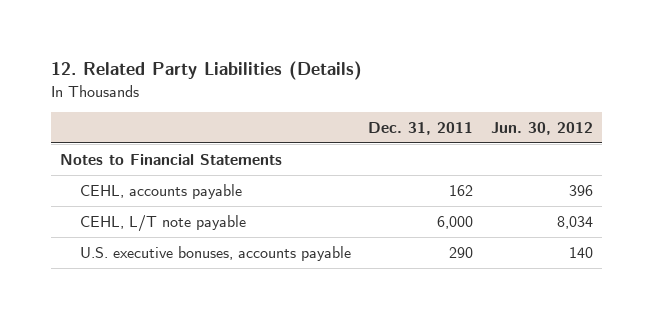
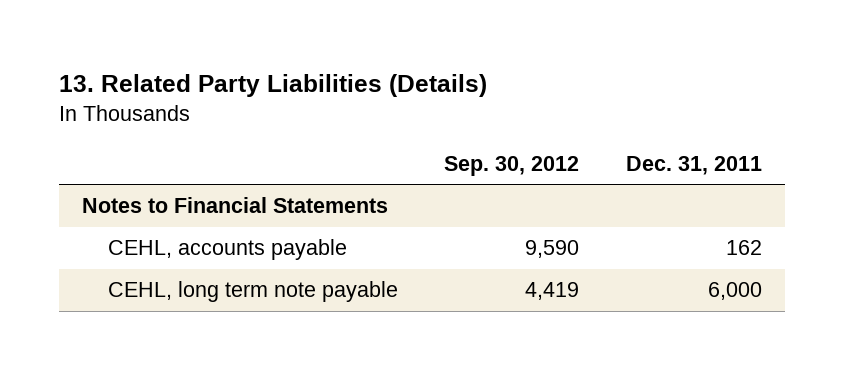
- 12. Related Party Liabilities (Details)
+ 13. Related Party Liabilities (Details)
- | Dec. 31, 2011 | Jun. 30, 2012
+ | Sep. 30, 2012 | Dec. 31, 2011
- CEHL, L/T note payable | 6,000 | 8,034
- U.S. executive bonuses, accounts payable | 290 | 140
+ CEHL, long term note payable | 4,419 | 6,000

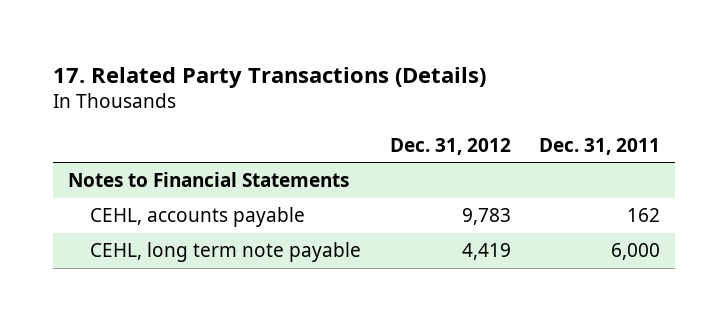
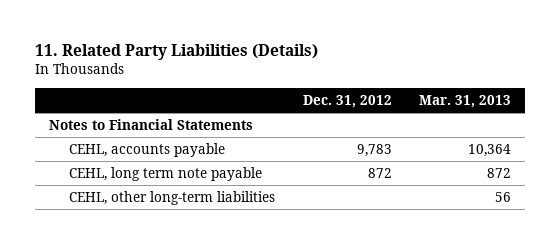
- 17. Related Party Transactions (Details)
+ 11. Related Party Liabilities (Details)
- | Dec. 31, 2012 | Dec. 31, 2011
+ | Dec. 31, 2012 | Mar. 31, 2013
- CEHL, long term note payable | 4,419 | 6,000
+ CEHL, long term note payable | 872 | 872
+ CEHL, other long-term liabilities | | 56

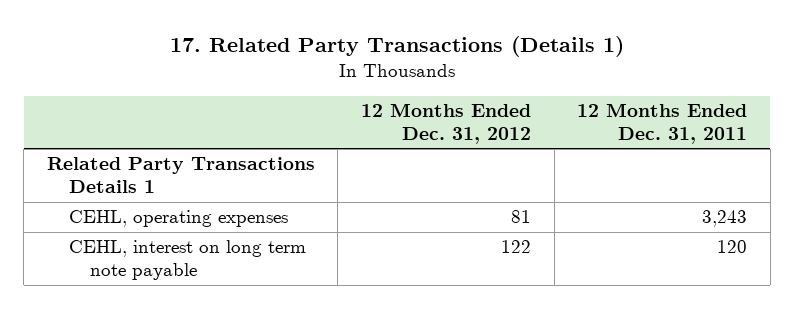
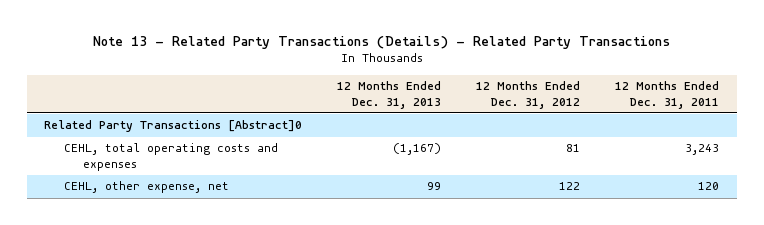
- 17. Related Party Transactions (Details 1)
+ Note 13 - Related Party Transactions (Details) - Related Party Transactions
- | 12 Months Ended Dec. 31, 2012 | 12 Months Ended Dec. 31, 2011
+ | 12 Months Ended Dec. 31, 2013 | 12 Months Ended Dec. 31, 2012 | 12 Months Ended Dec. 31, 2011
- Related Party Transactions Details 1
- CEHL, operating expenses | 81 | 3,243
- CEHL, interest on long term note payable | 122 | 120
+ Related Party Transactions [Abstract]0
+ CEHL, total operating costs and expenses | (1,167) | 81 | 3,243
+ CEHL, other expense, net | 99 | 122 | 120

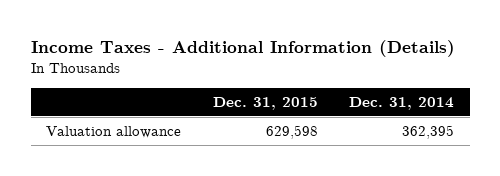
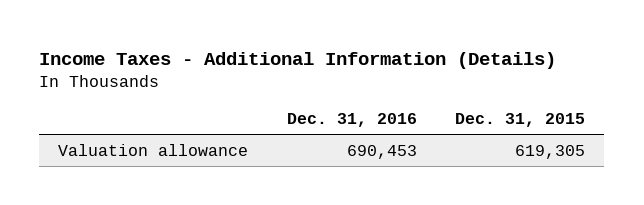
- | Dec. 31, 2015 | Dec. 31, 2014
+ | Dec. 31, 2016 | Dec. 31, 2015
- Valuation allowance | 629,598 | 362,395
+ Valuation allowance | 690,453 | 619,305

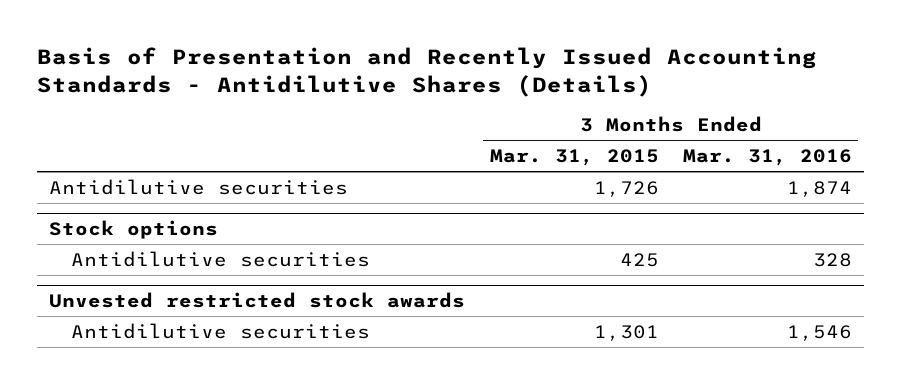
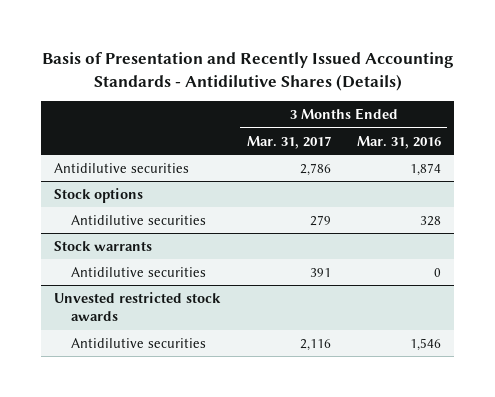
- | 3 Months Ended Mar. 31, 2015 | 3 Months Ended Mar. 31, 2016
+ | 3 Months Ended Mar. 31, 2017 | 3 Months Ended Mar. 31, 2016
+ Stock warrants
+ Antidilutive securities | 391 | 0

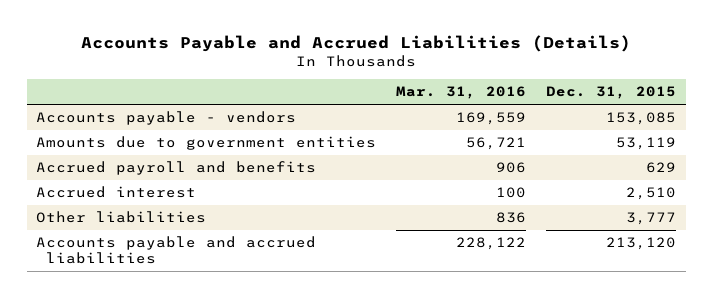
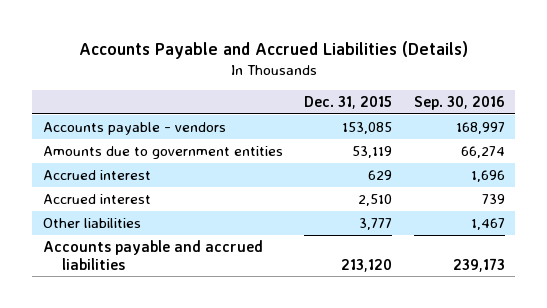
- | Mar. 31, 2016 | Dec. 31, 2015
+ | Dec. 31, 2015 | Sep. 30, 2016
- Accrued payroll and benefits | 906 | 629
+ Accrued interest | 629 | 1,696

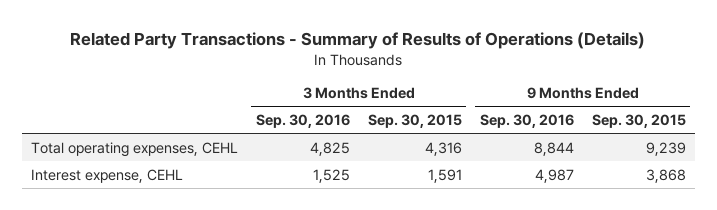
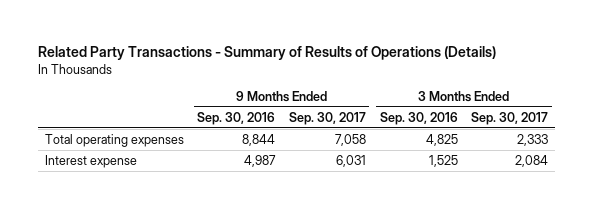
- | 3 Months Ended Sep. 30, 2016 | 3 Months Ended Sep. 30, 2015 | 9 Months Ended Sep. 30, 2016 | 9 Months Ended Sep. 30, 2015
+ | 9 Months Ended Sep. 30, 2016 | 9 Months Ended Sep. 30, 2017 | 3 Months Ended Sep. 30, 2016 | 3 Months Ended Sep. 30, 2017
- Total operating expenses, CEHL | 4,825 | 4,316 | 8,844 | 9,239
- Interest expense, CEHL | 1,525 | 1,591 | 4,987 | 3,868
+ Total operating expenses | 8,844 | 7,058 | 4,825 | 2,333
+ Interest expense | 4,987 | 6,031 | 1,525 | 2,084

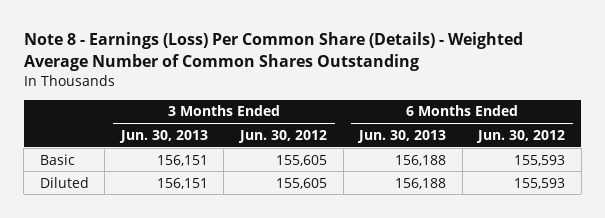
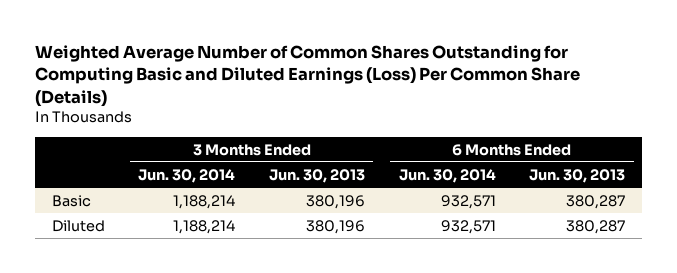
- Note 8 - Earnings (Loss) Per Common Share (Details) - Weighted Average Number of Common Shares Outstanding
+ Weighted Average Number of Common Shares Outstanding for Computing Basic and Diluted Earnings (Loss) Per Common Share (Details)
- | 3 Months Ended Jun. 30, 2013 | 3 Months Ended Jun. 30, 2012 | 6 Months Ended Jun. 30, 2013 | 6 Months Ended Jun. 30, 2012
+ | 3 Months Ended Jun. 30, 2014 | 3 Months Ended Jun. 30, 2013 | 6 Months Ended Jun. 30, 2014 | 6 Months Ended Jun. 30, 2013
- Basic | 156,151 | 155,605 | 156,188 | 155,593
- Diluted | 156,151 | 155,605 | 156,188 | 155,593
+ Basic | 1,188,214 | 380,196 | 932,571 | 380,287
+ Diluted | 1,188,214 | 380,196 | 932,571 | 380,287

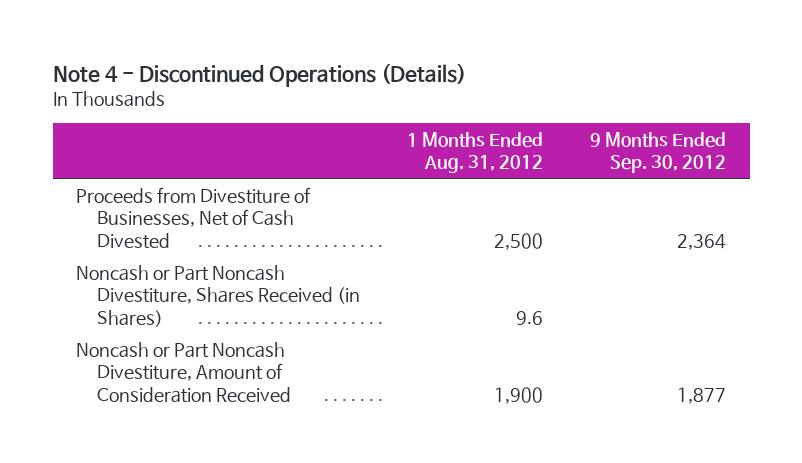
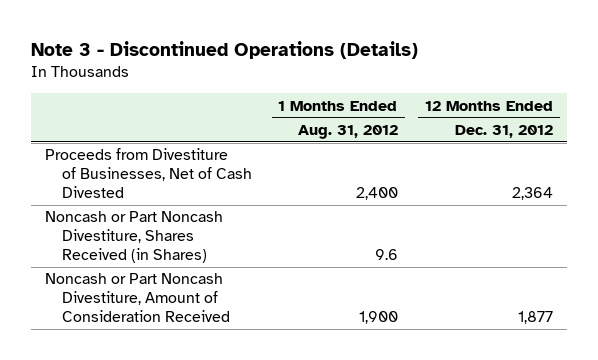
- Note 4 - Discontinued Operations (Details)
+ Note 3 - Discontinued Operations (Details)
- | 1 Months Ended Aug. 31, 2012 | 9 Months Ended Sep. 30, 2012
+ | 1 Months Ended Aug. 31, 2012 | 12 Months Ended Dec. 31, 2012
- Proceeds from Divestiture of Businesses, Net of Cash Divested | 2,500 | 2,364
+ Proceeds from Divestiture of Businesses, Net of Cash Divested | 2,400 | 2,364

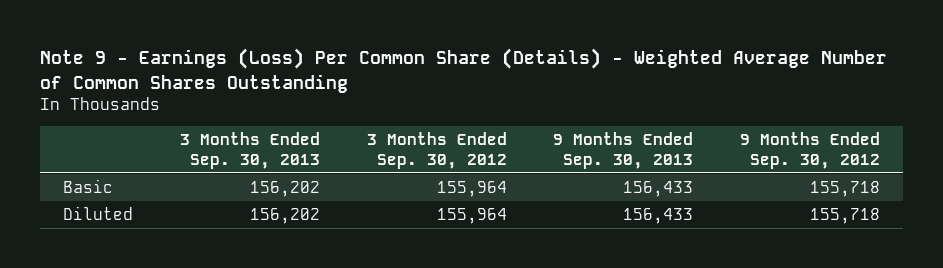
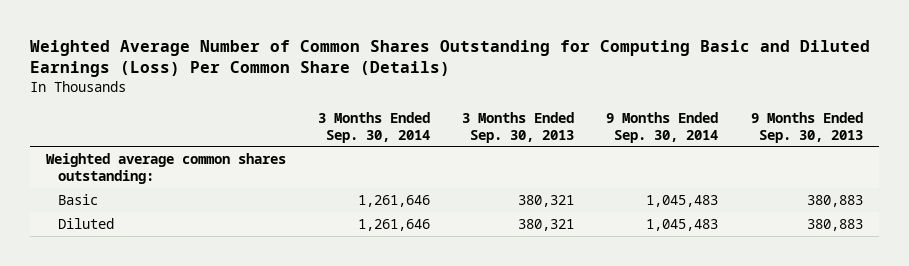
- Note 9 - Earnings (Loss) Per Common Share (Details) - Weighted Average Number of Common Shares Outstanding
+ Weighted Average Number of Common Shares Outstanding for Computing Basic and Diluted Earnings (Loss) Per Common Share (Details)
- | 3 Months Ended Sep. 30, 2013 | 3 Months Ended Sep. 30, 2012 | 9 Months Ended Sep. 30, 2013 | 9 Months Ended Sep. 30, 2012
+ | 3 Months Ended Sep. 30, 2014 | 3 Months Ended Sep. 30, 2013 | 9 Months Ended Sep. 30, 2014 | 9 Months Ended Sep. 30, 2013
- Basic | 156,202 | 155,964 | 156,433 | 155,718
- Diluted | 156,202 | 155,964 | 156,433 | 155,718
+ Weighted average common shares outstanding:
+ Basic | 1,261,646 | 380,321 | 1,045,483 | 380,883
+ Diluted | 1,261,646 | 380,321 | 1,045,483 | 380,883

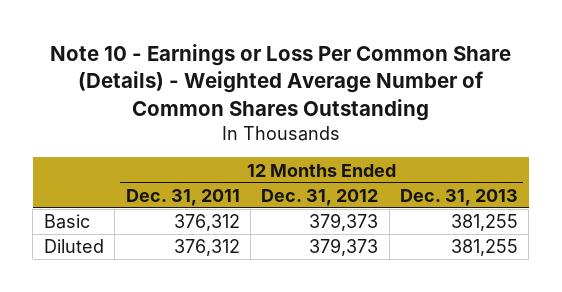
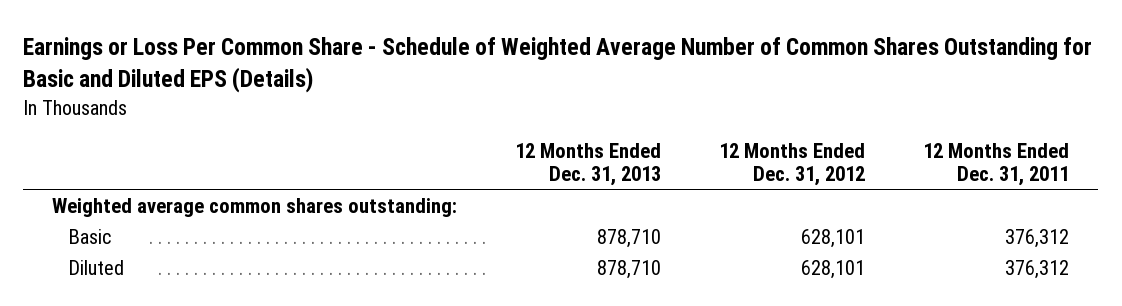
- Note 10 - Earnings or Loss Per Common Share (Details) - Weighted Average Number of Common Shares Outstanding
+ Earnings or Loss Per Common Share - Schedule of Weighted Average Number of Common Shares Outstanding for Basic and Diluted EPS (Details)
- | 12 Months Ended Dec. 31, 2011 | 12 Months Ended Dec. 31, 2012 | 12 Months Ended Dec. 31, 2013
+ | 12 Months Ended Dec. 31, 2013 | 12 Months Ended Dec. 31, 2012 | 12 Months Ended Dec. 31, 2011
- Basic | 376,312 | 379,373 | 381,255
- Diluted | 376,312 | 379,373 | 381,255
+ Weighted average common shares outstanding:
+ Basic | 878,710 | 628,101 | 376,312
+ Diluted | 878,710 | 628,101 | 376,312

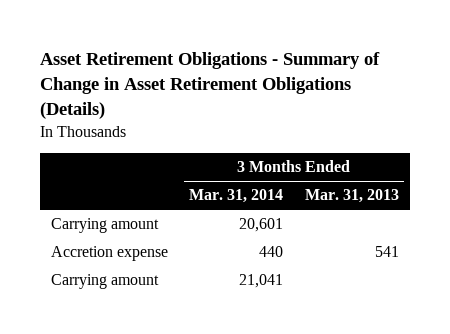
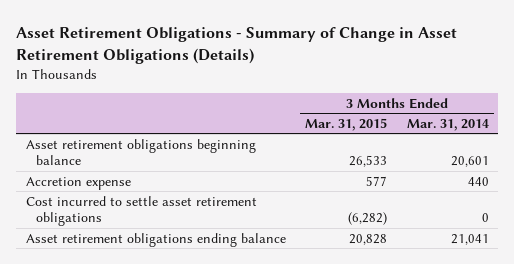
- | 3 Months Ended Mar. 31, 2014 | 3 Months Ended Mar. 31, 2013
+ | 3 Months Ended Mar. 31, 2015 | 3 Months Ended Mar. 31, 2014
- Carrying amount | 20,601 |
+ Asset retirement obligations beginning balance | 26,533 | 20,601
- Carrying amount | 21,041 |
+ Cost incurred to settle asset retirement obligations | (6,282) | 0
+ Asset retirement obligations ending balance | 20,828 | 21,041

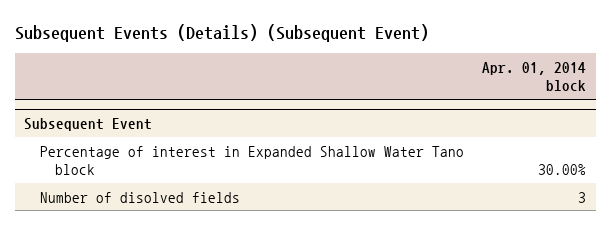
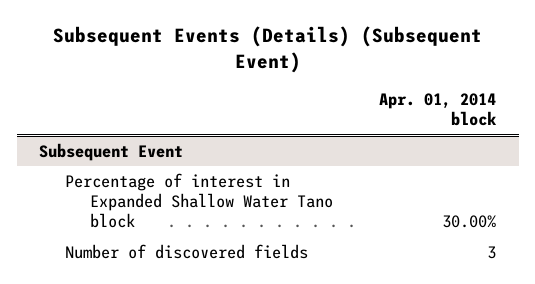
@ Subsequent Event
- Number of disolved fields | 3
+ Number of discovered fields | 3

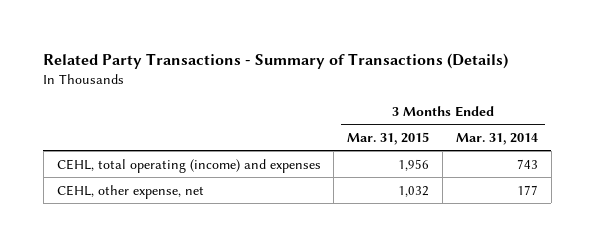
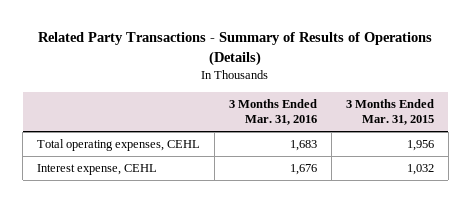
- Related Party Transactions - Summary of Transactions (Details)
+ Related Party Transactions - Summary of Results of Operations (Details)
- | 3 Months Ended Mar. 31, 2015 | 3 Months Ended Mar. 31, 2014
+ | 3 Months Ended Mar. 31, 2016 | 3 Months Ended Mar. 31, 2015
- CEHL, total operating (income) and expenses | 1,956 | 743
- CEHL, other expense, net | 1,032 | 177
+ Total operating expenses, CEHL | 1,683 | 1,956
+ Interest expense, CEHL | 1,676 | 1,032

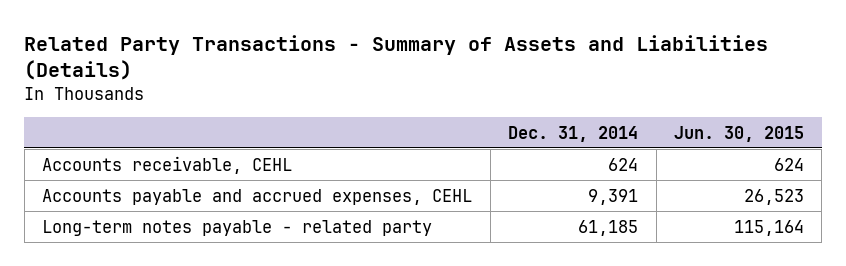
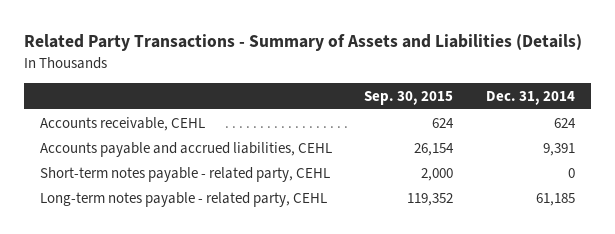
- | Dec. 31, 2014 | Jun. 30, 2015
+ | Sep. 30, 2015 | Dec. 31, 2014
- Accounts payable and accrued expenses, CEHL | 9,391 | 26,523
- Long-term notes payable - related party | 61,185 | 115,164
+ Accounts payable and accrued liabilities, CEHL | 26,154 | 9,391
+ Short-term notes payable - related party, CEHL | 2,000 | 0
+ Long-term notes payable - related party, CEHL | 119,352 | 61,185

